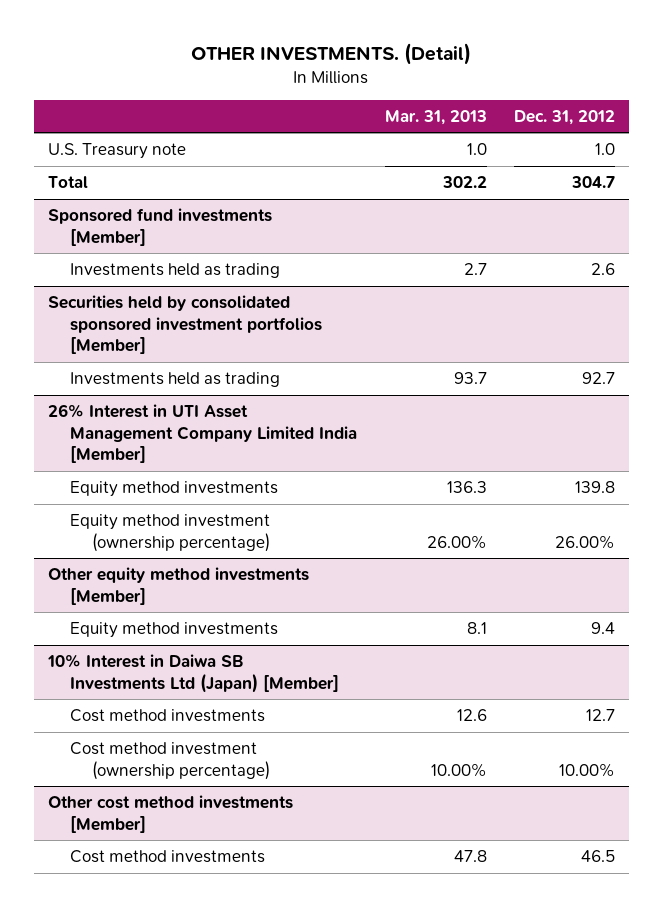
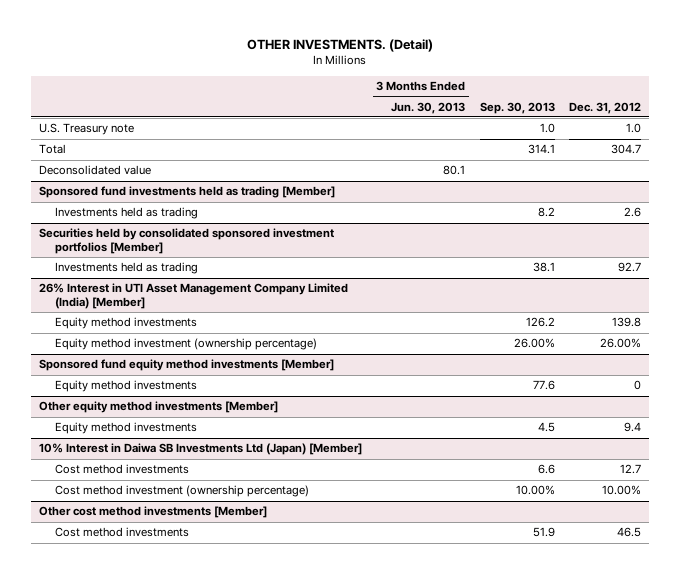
- | Mar. 31, 2013 | Dec. 31, 2012
+ | 3 Months Ended Jun. 30, 2013 | Sep. 30, 2013 | Dec. 31, 2012
- Sponsored fund investments [Member]
+ Deconsolidated value | 80.1 | |
+ Sponsored fund investments held as trading [Member]
- 26% Interest in UTI Asset Management Company Limited India [Member]
+ 26% Interest in UTI Asset Management Company Limited (India) [Member]
+ Sponsored fund equity method investments [Member]
+ Equity method investments | | 77.6 | 0

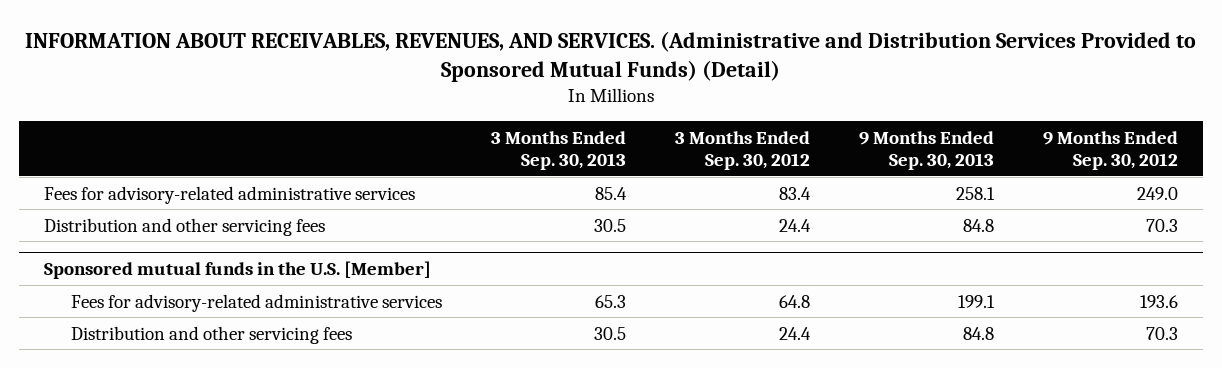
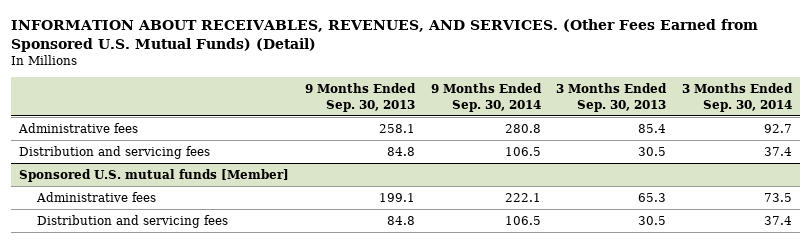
- INFORMATION ABOUT RECEIVABLES, REVENUES, AND SERVICES. (Administrative and Distribution Services Provided to Sponsored Mutual Funds) (Detail)
+ INFORMATION ABOUT RECEIVABLES, REVENUES, AND SERVICES. (Other Fees Earned from Sponsored U.S. Mutual Funds) (Detail)
- | 3 Months Ended Sep. 30, 2013 | 3 Months Ended Sep. 30, 2012 | 9 Months Ended Sep. 30, 2013 | 9 Months Ended Sep. 30, 2012
+ | 9 Months Ended Sep. 30, 2013 | 9 Months Ended Sep. 30, 2014 | 3 Months Ended Sep. 30, 2013 | 3 Months Ended Sep. 30, 2014
- Fees for advisory-related administrative services | 85.4 | 83.4 | 258.1 | 249.0
- Distribution and other servicing fees | 30.5 | 24.4 | 84.8 | 70.3
- Sponsored mutual funds in the U.S. [Member]
- Fees for advisory-related administrative services | 65.3 | 64.8 | 199.1 | 193.6
- Distribution and other servicing fees | 30.5 | 24.4 | 84.8 | 70.3
+ Administrative fees | 258.1 | 280.8 | 85.4 | 92.7
+ Distribution and servicing fees | 84.8 | 106.5 | 30.5 | 37.4
+ Sponsored U.S. mutual funds [Member]
+ Administrative fees | 199.1 | 222.1 | 65.3 | 73.5
+ Distribution and servicing fees | 84.8 | 106.5 | 30.5 | 37.4

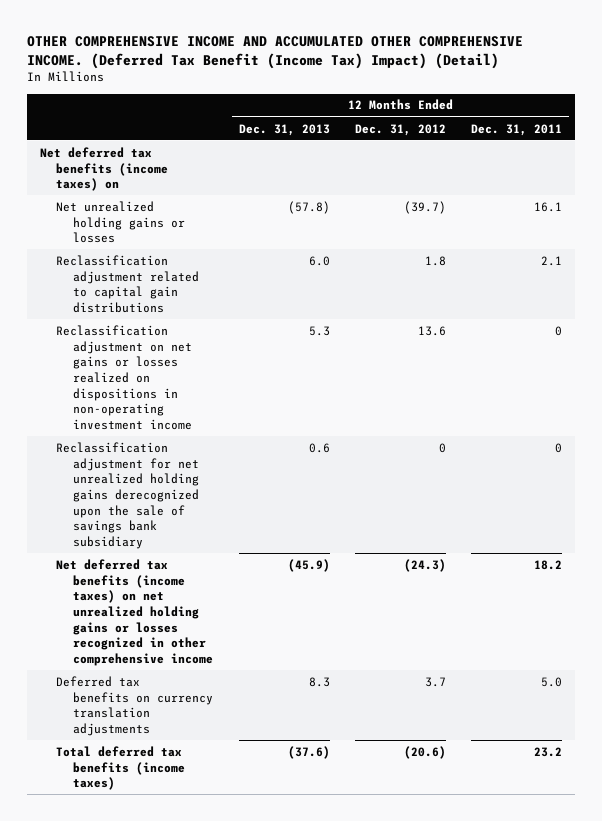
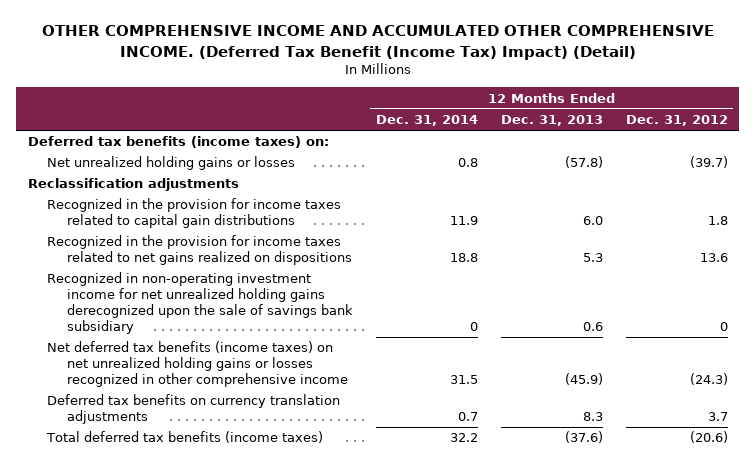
- | 12 Months Ended Dec. 31, 2013 | 12 Months Ended Dec. 31, 2012 | 12 Months Ended Dec. 31, 2011
+ | 12 Months Ended Dec. 31, 2014 | 12 Months Ended Dec. 31, 2013 | 12 Months Ended Dec. 31, 2012
- Net deferred tax benefits (income taxes) on
+ Deferred tax benefits (income taxes) on:
- Reclassification adjustment related to capital gain distributions | 6.0 | 1.8 | 2.1
- Reclassification adjustment on net gains or losses realized on dispositions in non-operating investment income | 5.3 | 13.6 | 0
- Reclassification adjustment for net unrealized holding gains derecognized upon the sale of savings bank subsidiary | 0.6 | 0 | 0
+ Reclassification adjustments
+ Recognized in the provision for income taxes related to capital gain distributions | 11.9 | 6.0 | 1.8
+ Recognized in the provision for income taxes related to net gains realized on dispositions | 18.8 | 5.3 | 13.6
+ Recognized in non-operating investment income for net unrealized holding gains derecognized upon the sale of savings bank subsidiary | 0 | 0.6 | 0

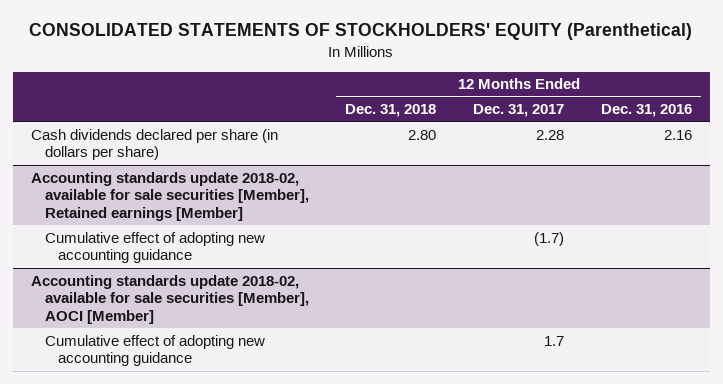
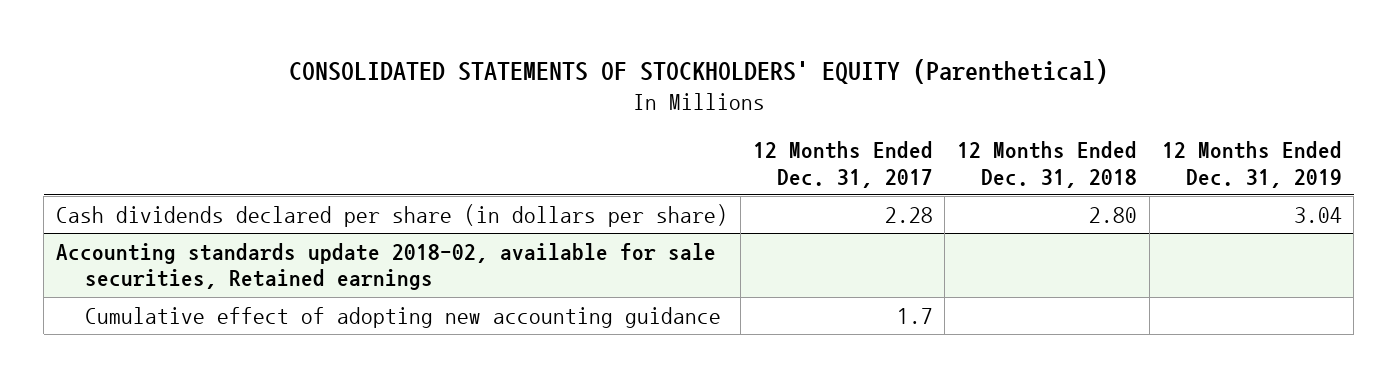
- | 12 Months Ended Dec. 31, 2018 | 12 Months Ended Dec. 31, 2017 | 12 Months Ended Dec. 31, 2016
+ | 12 Months Ended Dec. 31, 2017 | 12 Months Ended Dec. 31, 2018 | 12 Months Ended Dec. 31, 2019
- Accounting standards update 2018-02, available for sale securities [Member], Retained earnings [Member]
- Cumulative effect of adopting new accounting guidance | | (1.7) |
- Accounting standards update 2018-02, available for sale securities [Member], AOCI [Member]
+ Accounting standards update 2018-02, available for sale securities, Retained earnings

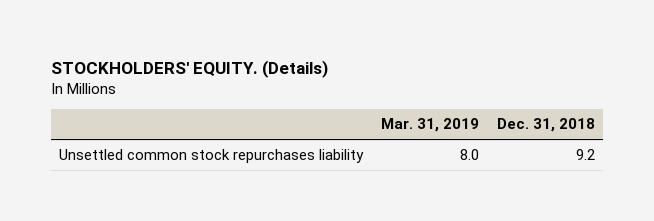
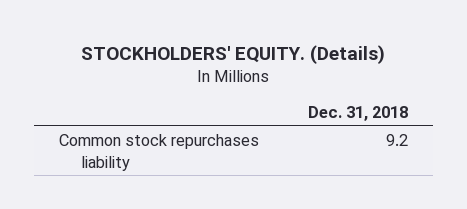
- | Mar. 31, 2019 | Dec. 31, 2018
+ | Dec. 31, 2018
- Unsettled common stock repurchases liability | 8.0 | 9.2
+ Common stock repurchases liability | 9.2

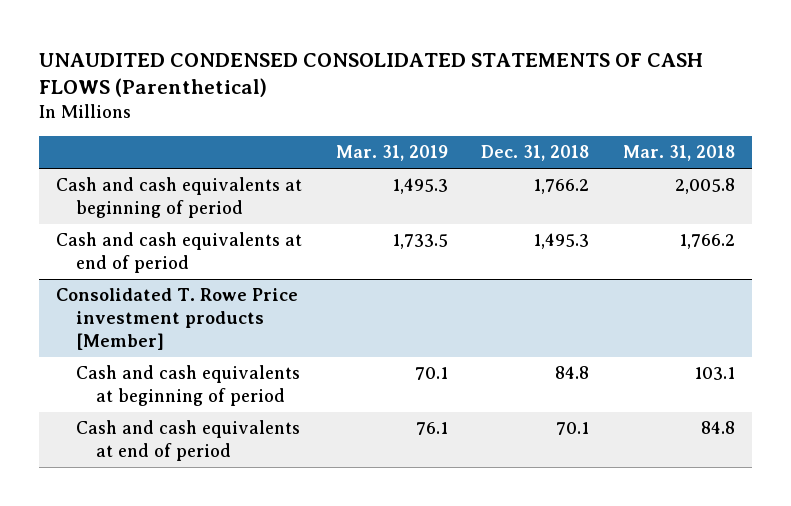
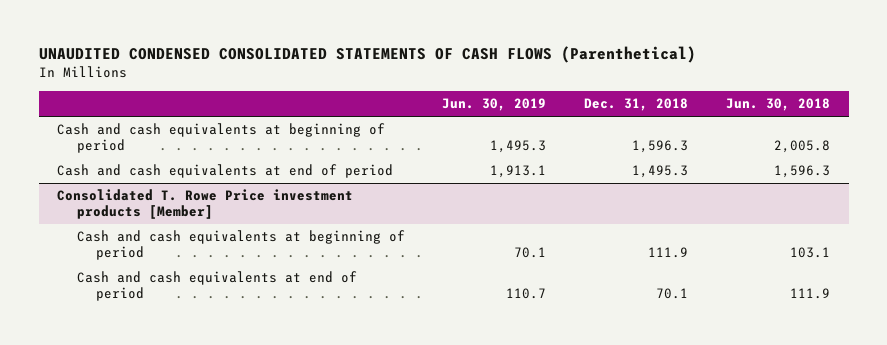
- | Mar. 31, 2019 | Dec. 31, 2018 | Mar. 31, 2018
+ | Jun. 30, 2019 | Dec. 31, 2018 | Jun. 30, 2018
- Cash and cash equivalents at beginning of period | 1,495.3 | 1,766.2 | 2,005.8
+ Cash and cash equivalents at beginning of period | 1,495.3 | 1,596.3 | 2,005.8
@ Consolidated T. Rowe Price investment products [Member]
- Cash and cash equivalents at beginning of period | 70.1 | 84.8 | 103.1
+ Cash and cash equivalents at beginning of period | 70.1 | 111.9 | 103.1

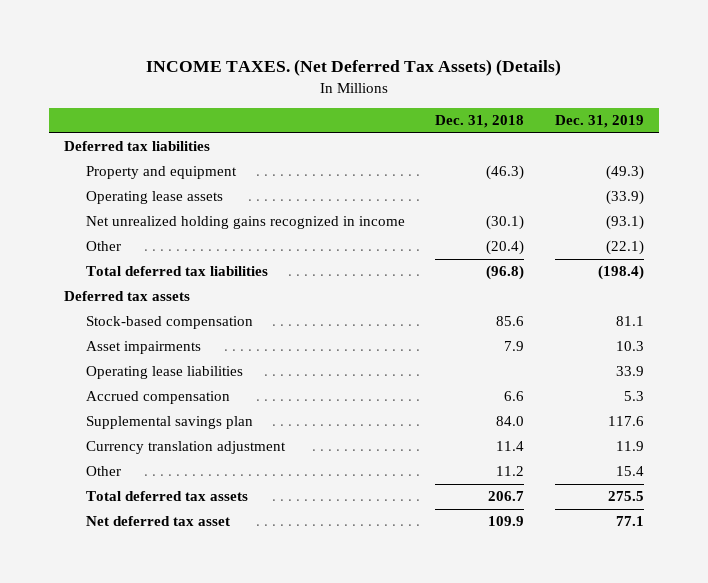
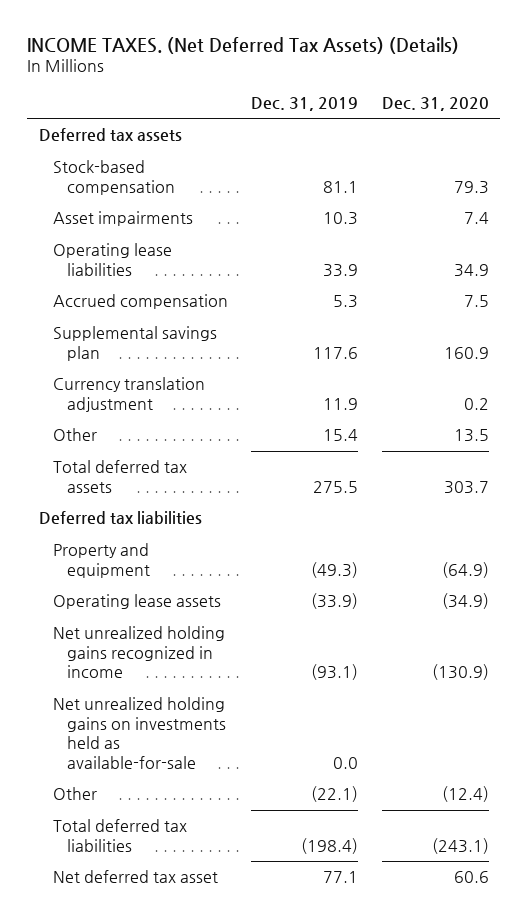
- | Dec. 31, 2018 | Dec. 31, 2019
+ | Dec. 31, 2019 | Dec. 31, 2020
moved down: Deferred tax liabilities
moved down: Property and equipment | (49.3) | (64.9)
moved down: Operating lease assets | (33.9) | (34.9)
moved down: Net unrealized holding gains recognized in income | (93.1) | (130.9)
+ Net unrealized holding gains on investments held as available-for-sale | 0.0 |
moved down: Other | (22.1) | (12.4)
moved down: Total deferred tax liabilities | (198.4) | (243.1)

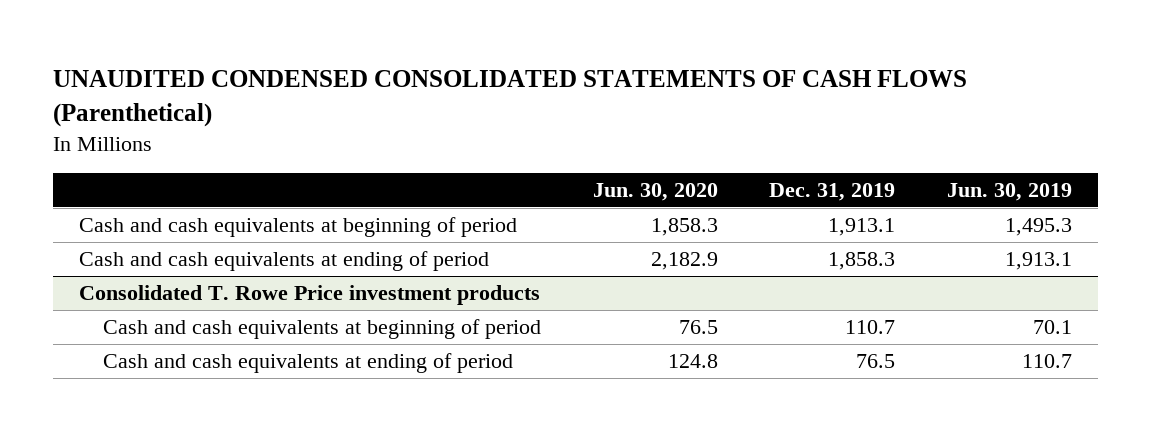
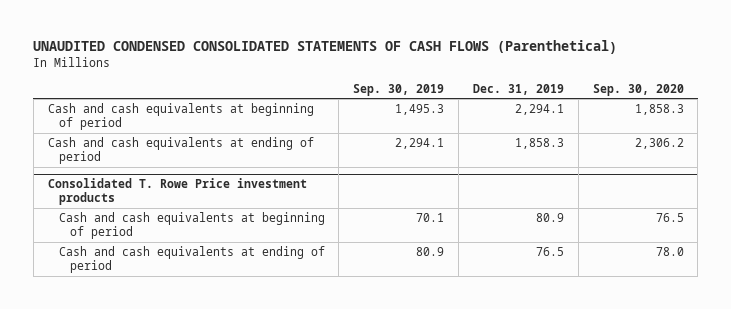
- | Jun. 30, 2020 | Dec. 31, 2019 | Jun. 30, 2019
+ | Sep. 30, 2019 | Dec. 31, 2019 | Sep. 30, 2020
- Cash and cash equivalents at beginning of period | 1,858.3 | 1,913.1 | 1,495.3
+ Cash and cash equivalents at beginning of period | 1,495.3 | 2,294.1 | 1,858.3
@ Consolidated T. Rowe Price investment products
- Cash and cash equivalents at beginning of period | 76.5 | 110.7 | 70.1
+ Cash and cash equivalents at beginning of period | 70.1 | 80.9 | 76.5

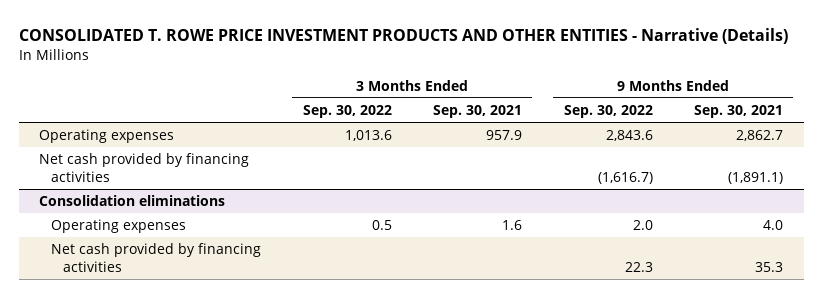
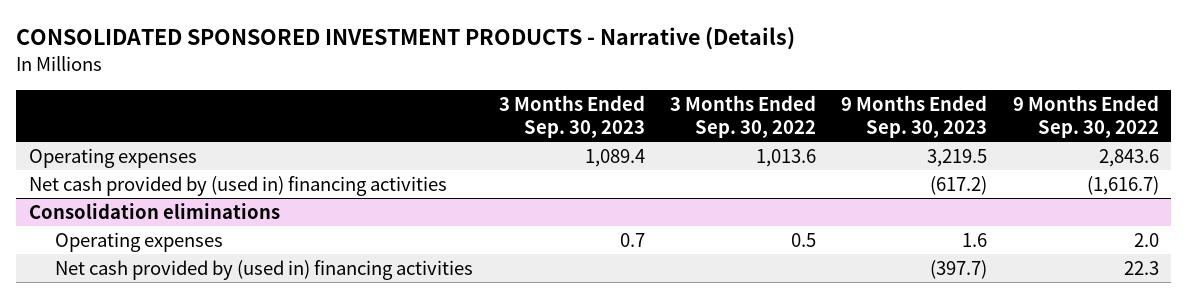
- CONSOLIDATED T. ROWE PRICE INVESTMENT PRODUCTS AND OTHER ENTITIES - Narrative (Details)
+ CONSOLIDATED SPONSORED INVESTMENT PRODUCTS - Narrative (Details)
- | 3 Months Ended Sep. 30, 2022 | 3 Months Ended Sep. 30, 2021 | 9 Months Ended Sep. 30, 2022 | 9 Months Ended Sep. 30, 2021
+ | 3 Months Ended Sep. 30, 2023 | 3 Months Ended Sep. 30, 2022 | 9 Months Ended Sep. 30, 2023 | 9 Months Ended Sep. 30, 2022
- Net cash provided by financing activities | | | (1,616.7) | (1,891.1)
+ Net cash provided by (used in) financing activities | | | (617.2) | (1,616.7)
@ Consolidation eliminations
- Net cash provided by financing activities | | | 22.3 | 35.3
+ Net cash provided by (used in) financing activities | | | (397.7) | 22.3

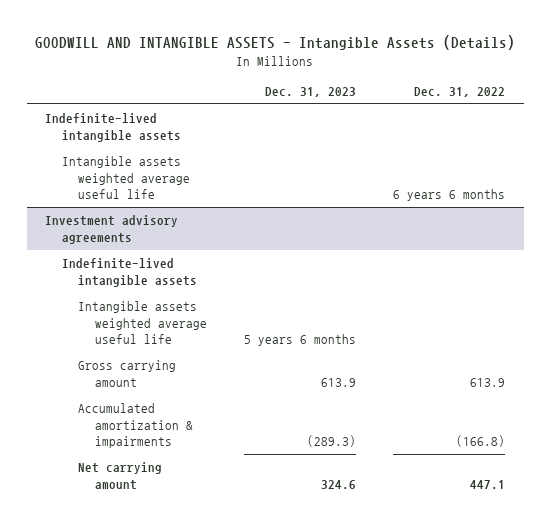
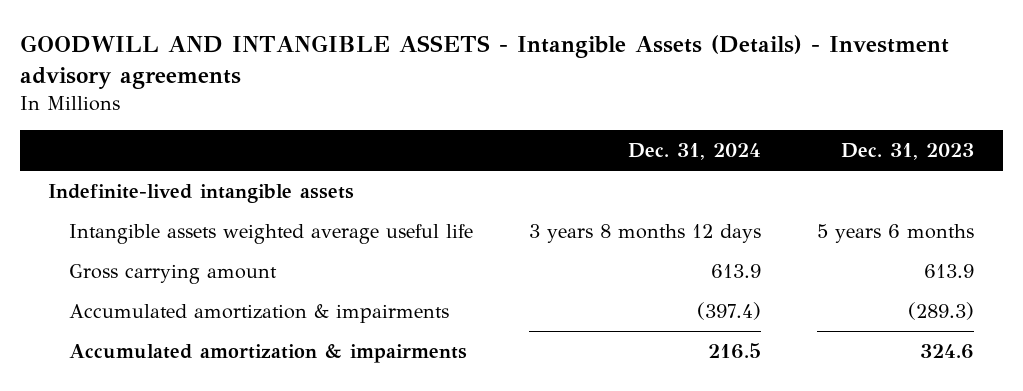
- GOODWILL AND INTANGIBLE ASSETS - Intangible Assets (Details)
+ GOODWILL AND INTANGIBLE ASSETS - Intangible Assets (Details) - Investment advisory agreements
- | Dec. 31, 2023 | Dec. 31, 2022
+ | Dec. 31, 2024 | Dec. 31, 2023
- Intangible assets weighted average useful life | | 6 years 6 months
- Investment advisory agreements
- Indefinite-lived intangible assets
- Net carrying amount | 324.6 | 447.1
+ Accumulated amortization & impairments | 216.5 | 324.6

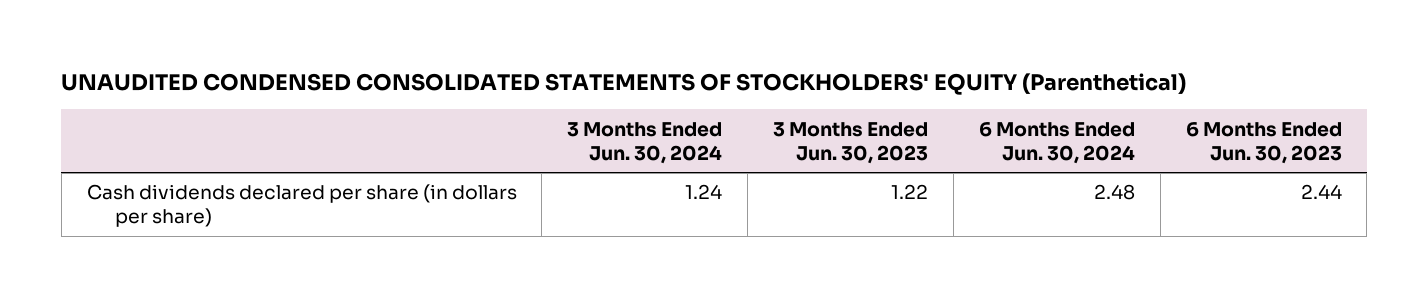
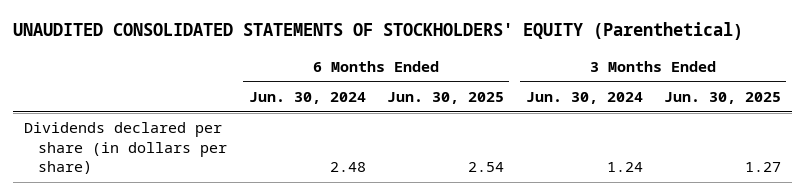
- UNAUDITED CONDENSED CONSOLIDATED STATEMENTS OF STOCKHOLDERS' EQUITY (Parenthetical)
+ UNAUDITED CONSOLIDATED STATEMENTS OF STOCKHOLDERS' EQUITY (Parenthetical)
- | 3 Months Ended Jun. 30, 2024 | 3 Months Ended Jun. 30, 2023 | 6 Months Ended Jun. 30, 2024 | 6 Months Ended Jun. 30, 2023
+ | 6 Months Ended Jun. 30, 2024 | 6 Months Ended Jun. 30, 2025 | 3 Months Ended Jun. 30, 2024 | 3 Months Ended Jun. 30, 2025
- Cash dividends declared per share (in dollars per share) | 1.24 | 1.22 | 2.48 | 2.44
+ Dividends declared per share (in dollars per share) | 2.48 | 2.54 | 1.24 | 1.27

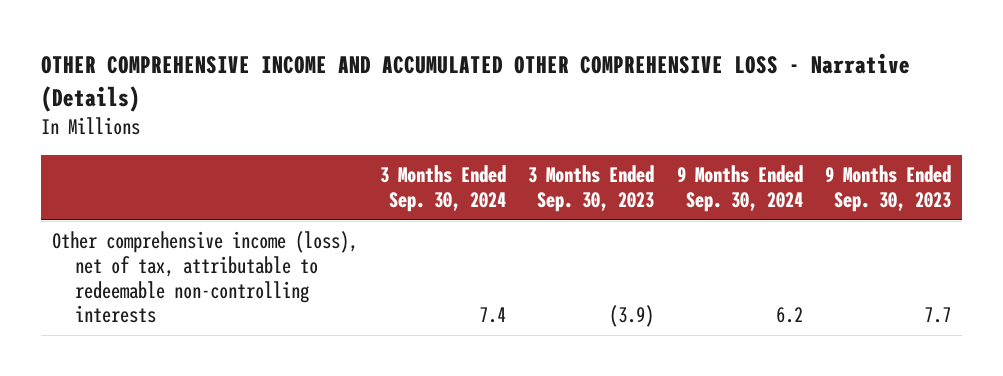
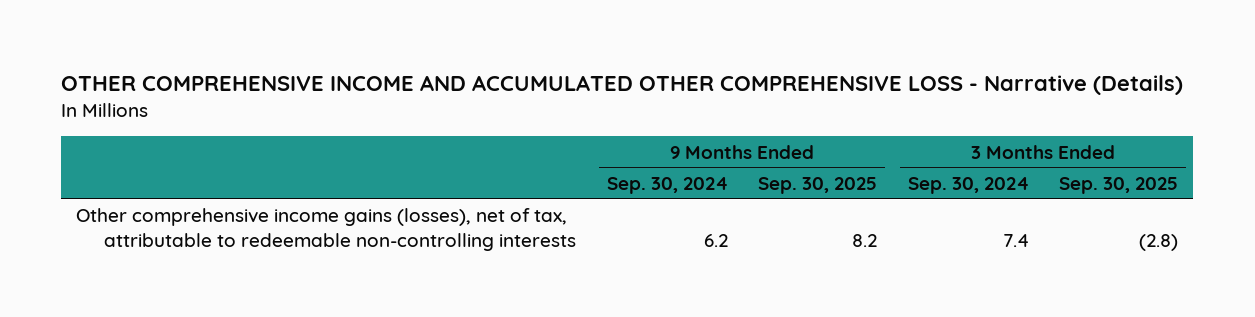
- | 3 Months Ended Sep. 30, 2024 | 3 Months Ended Sep. 30, 2023 | 9 Months Ended Sep. 30, 2024 | 9 Months Ended Sep. 30, 2023
+ | 9 Months Ended Sep. 30, 2024 | 9 Months Ended Sep. 30, 2025 | 3 Months Ended Sep. 30, 2024 | 3 Months Ended Sep. 30, 2025
- Other comprehensive income (loss), net of tax, attributable to redeemable non-controlling interests | 7.4 | (3.9) | 6.2 | 7.7
+ Other comprehensive income gains (losses), net of tax, attributable to redeemable non-controlling interests | 6.2 | 8.2 | 7.4 | (2.8)

